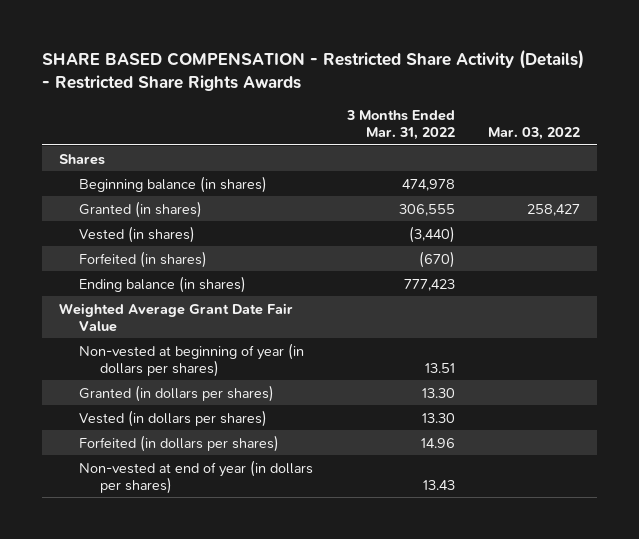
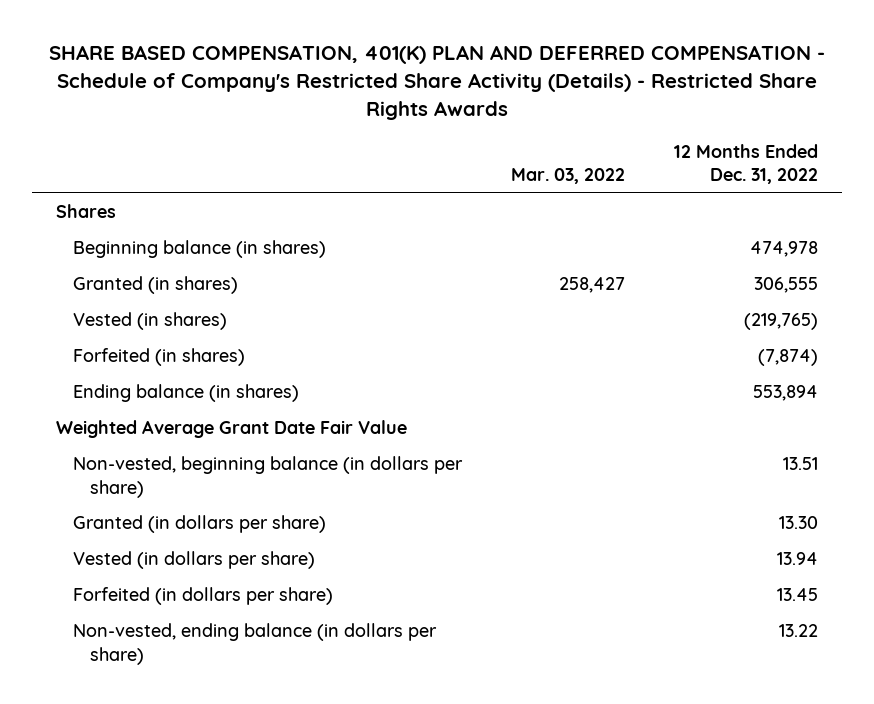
- SHARE BASED COMPENSATION - Restricted Share Activity (Details) - Restricted Share Rights Awards
+ SHARE BASED COMPENSATION, 401(K) PLAN AND DEFERRED COMPENSATION - Schedule of Company's Restricted Share Activity (Details) - Restricted Share Rights Awards
- | 3 Months Ended Mar. 31, 2022 | Mar. 03, 2022
+ | Mar. 03, 2022 | 12 Months Ended Dec. 31, 2022
- Non-vested at beginning of year (in dollars per shares) | 13.51 |
- Granted (in dollars per shares) | 13.30 |
- Vested (in dollars per shares) | 13.30 |
- Forfeited (in dollars per shares) | 14.96 |
- Non-vested at end of year (in dollars per shares) | 13.43 |
+ Non-vested, beginning balance (in dollars per share) | | 13.51
+ Granted (in dollars per share) | | 13.30
+ Vested (in dollars per share) | | 13.94
+ Forfeited (in dollars per share) | | 13.45
+ Non-vested, ending balance (in dollars per share) | | 13.22

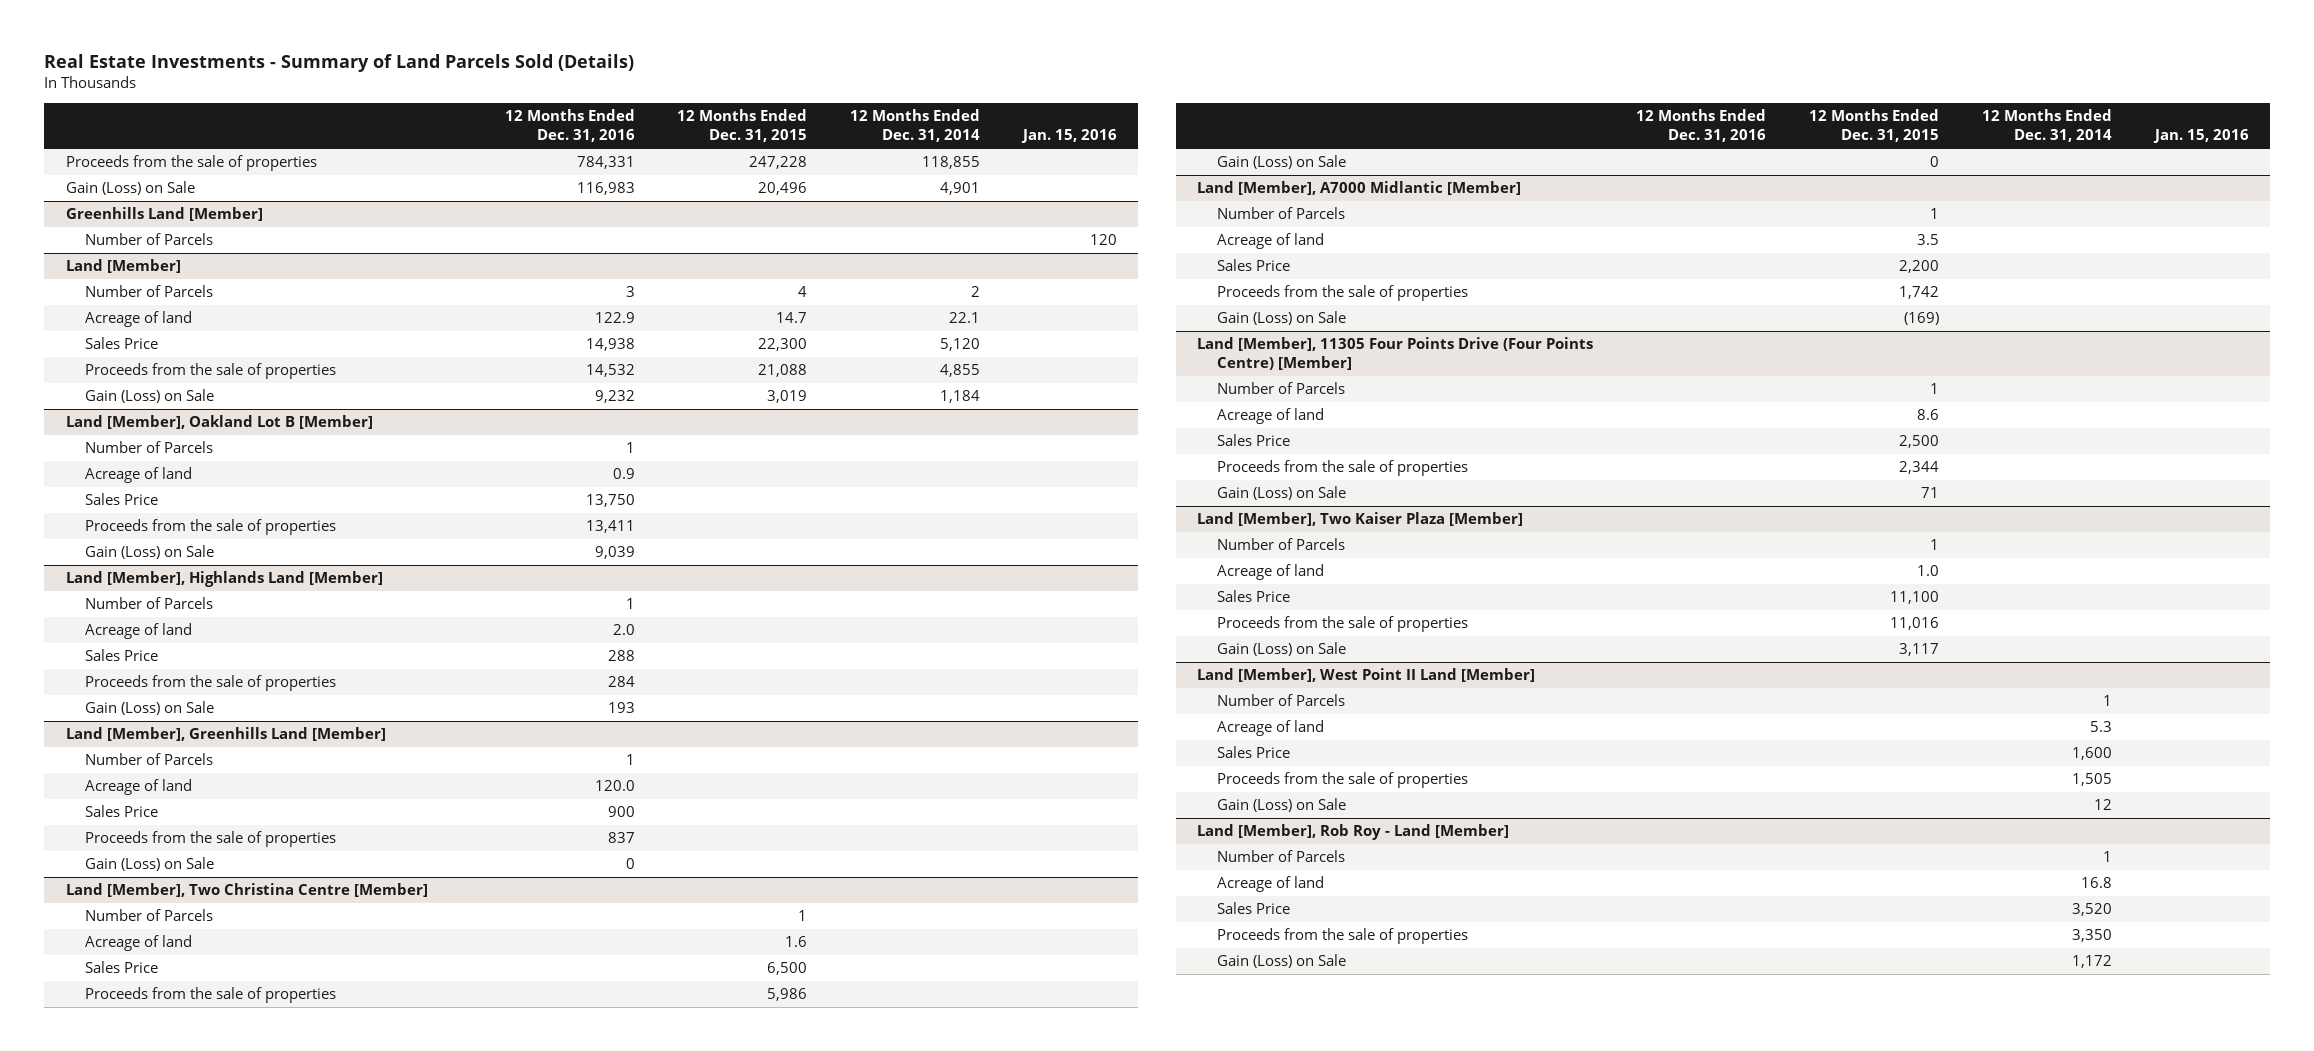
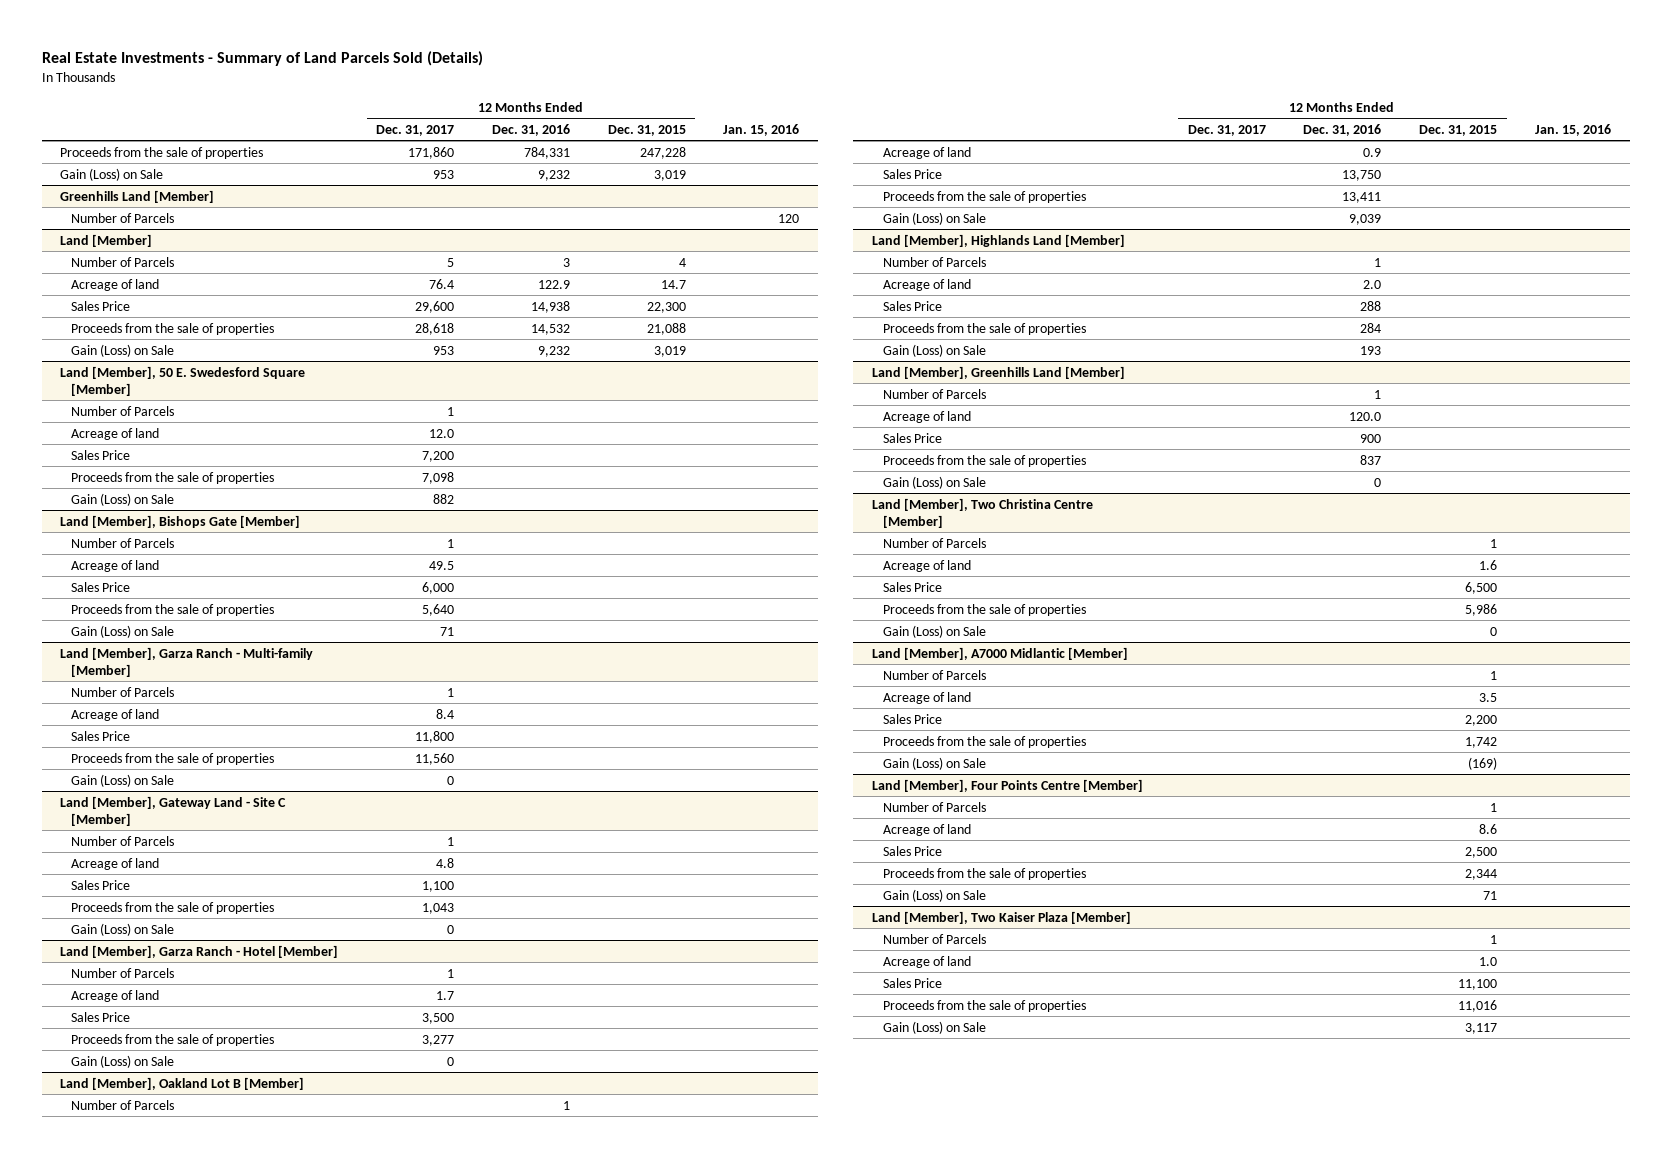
- | 12 Months Ended Dec. 31, 2016 | 12 Months Ended Dec. 31, 2015 | 12 Months Ended Dec. 31, 2014 | Jan. 15, 2016
+ | 12 Months Ended Dec. 31, 2017 | 12 Months Ended Dec. 31, 2016 | 12 Months Ended Dec. 31, 2015 | Jan. 15, 2016
- Gain (Loss) on Sale | 116,983 | 20,496 | 4,901 |
+ Gain (Loss) on Sale | 953 | 9,232 | 3,019 |
+ Land [Member], 50 E. Swedesford Square [Member]
+ Number of Parcels | 1 | | |
+ Acreage of land | 12.0 | | |
+ Sales Price | 7,200 | | |
+ Proceeds from the sale of properties | 7,098 | | |
+ Gain (Loss) on Sale | 882 | | |
+ Land [Member], Bishops Gate [Member]
+ Number of Parcels | 1 | | |
+ Acreage of land | 49.5 | | |
+ Sales Price | 6,000 | | |
+ Proceeds from the sale of properties | 5,640 | | |
+ Gain (Loss) on Sale | 71 | | |
+ Land [Member], Garza Ranch - Multi-family [Member]
+ Number of Parcels | 1 | | |
+ Acreage of land | 8.4 | | |
+ Sales Price | 11,800 | | |
+ Proceeds from the sale of properties | 11,560 | | |
+ Gain (Loss) on Sale | 0 | | |
+ Land [Member], Gateway Land - Site C [Member]
+ Number of Parcels | 1 | | |
+ Acreage of land | 4.8 | | |
+ Sales Price | 1,100 | | |
+ Proceeds from the sale of properties | 1,043 | | |
+ Gain (Loss) on Sale | 0 | | |
+ Land [Member], Garza Ranch - Hotel [Member]
+ Number of Parcels | 1 | | |
+ Acreage of land | 1.7 | | |
+ Sales Price | 3,500 | | |
+ Proceeds from the sale of properties | 3,277 | | |
+ Gain (Loss) on Sale | 0 | | |
- Land [Member], 11305 Four Points Drive (Four Points Centre) [Member]
+ Land [Member], Four Points Centre [Member]
- Land [Member], West Point II Land [Member]
- Number of Parcels | | | 1 |
- Acreage of land | | | 5.3 |
- Sales Price | | | 1,600 |
- Proceeds from the sale of properties | | | 1,505 |
- Gain (Loss) on Sale | | | 12 |
- Land [Member], Rob Roy - Land [Member]
- Number of Parcels | | | 1 |
- Acreage of land | | | 16.8 |
- Sales Price | | | 3,520 |
- Proceeds from the sale of properties | | | 3,350 |
- Gain (Loss) on Sale | | | 1,172 |

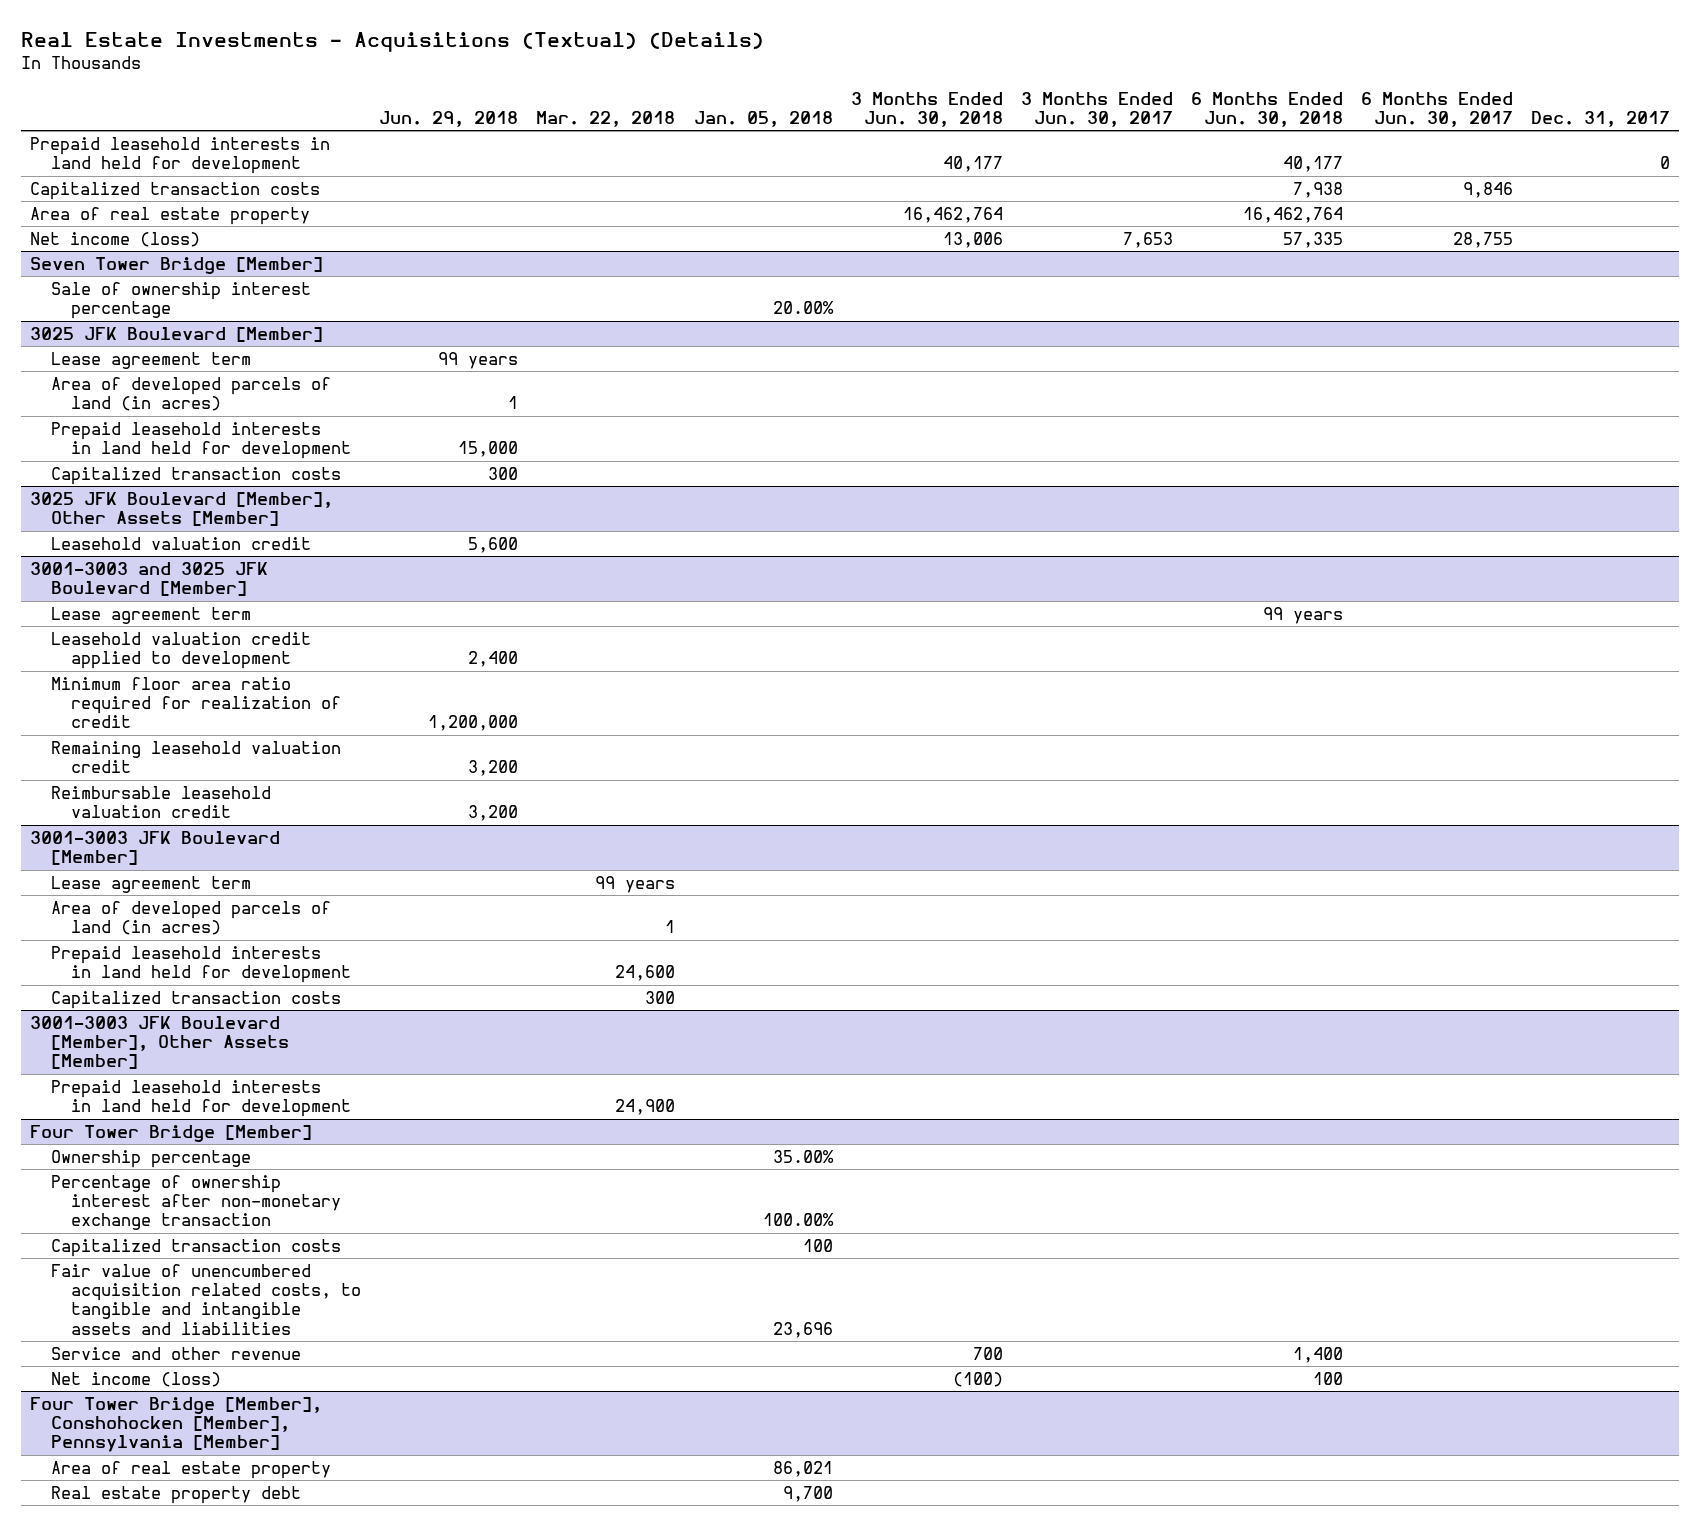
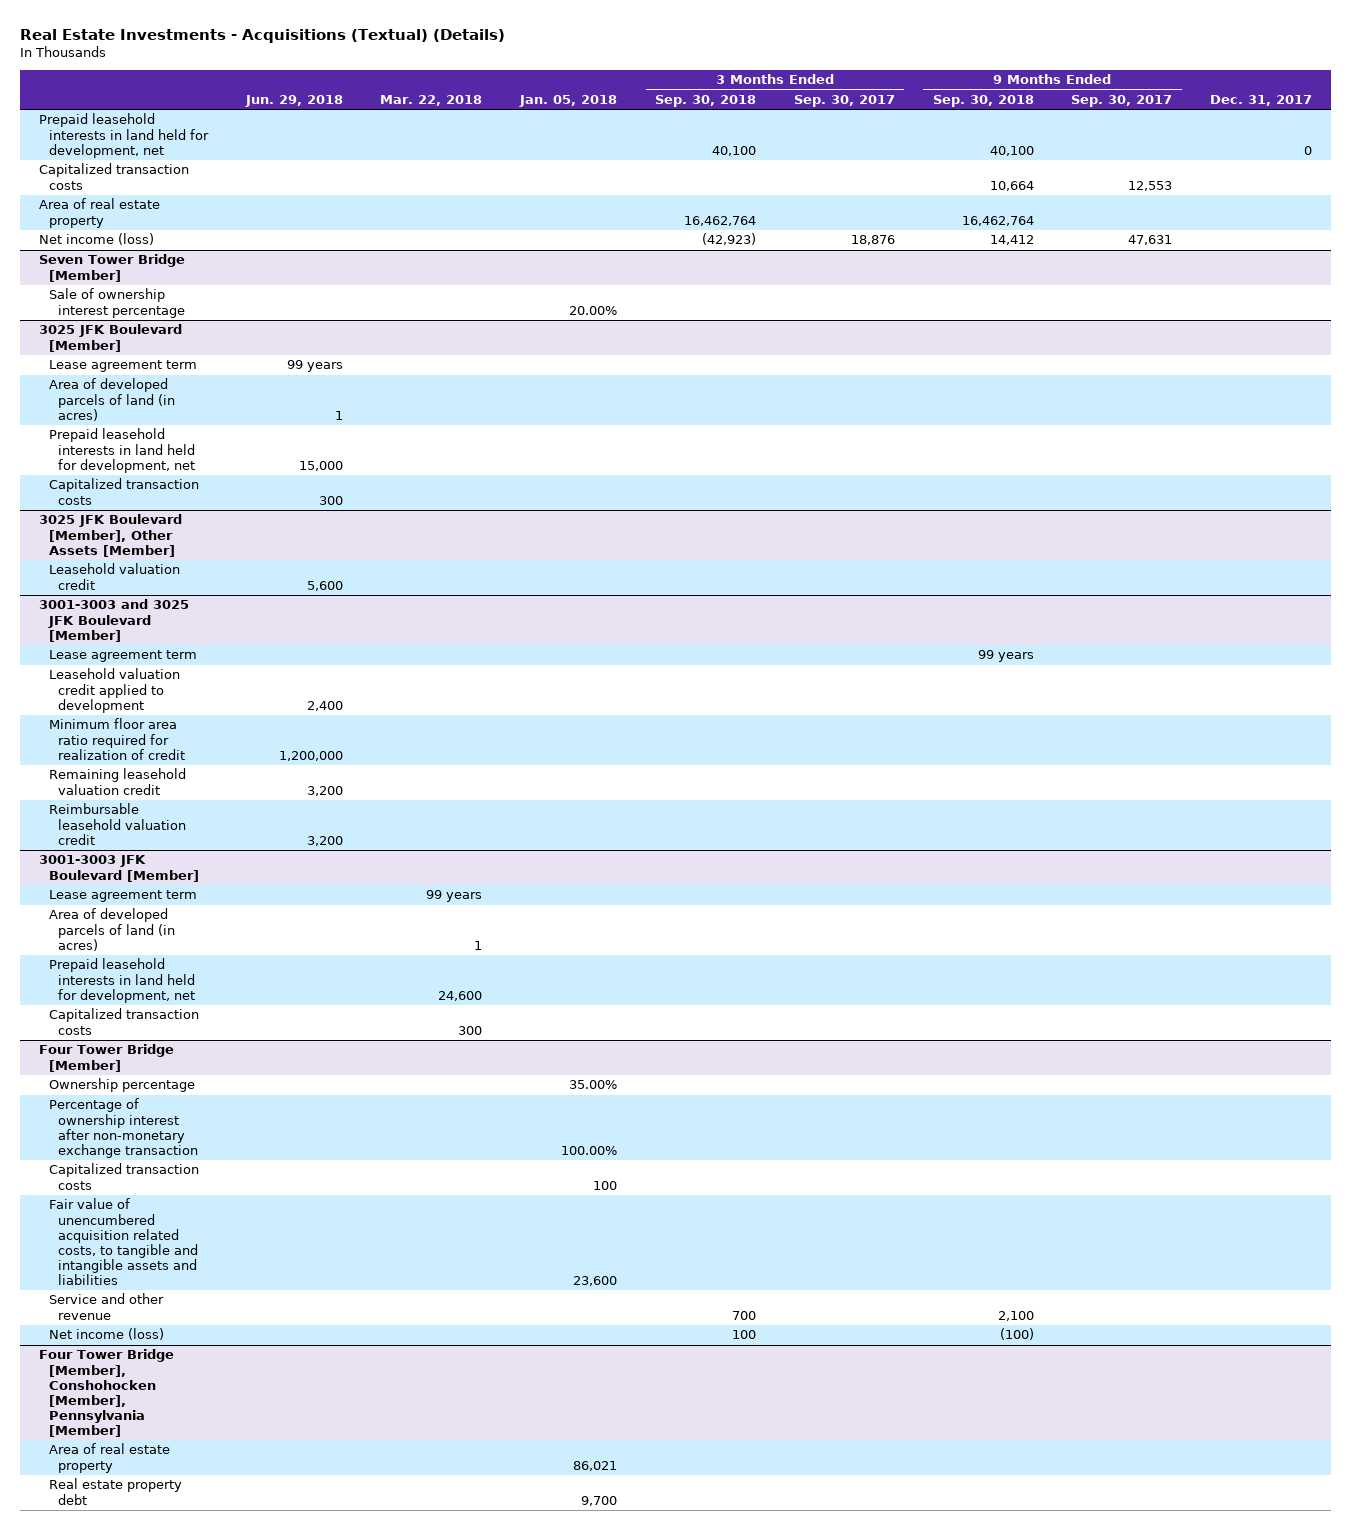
- | Jun. 29, 2018 | Mar. 22, 2018 | Jan. 05, 2018 | 3 Months Ended Jun. 30, 2018 | 3 Months Ended Jun. 30, 2017 | 6 Months Ended Jun. 30, 2018 | 6 Months Ended Jun. 30, 2017 | Dec. 31, 2017
+ | Jun. 29, 2018 | Mar. 22, 2018 | Jan. 05, 2018 | 3 Months Ended Sep. 30, 2018 | 3 Months Ended Sep. 30, 2017 | 9 Months Ended Sep. 30, 2018 | 9 Months Ended Sep. 30, 2017 | Dec. 31, 2017
- Prepaid leasehold interests in land held for development | | | | 40,177 | | 40,177 | | 0
+ Prepaid leasehold interests in land held for development, net | | | | 40,100 | | 40,100 | | 0
@ 3025 JFK Boulevard [Member]
- Prepaid leasehold interests in land held for development | 15,000 | | | | | | |
+ Prepaid leasehold interests in land held for development, net | 15,000 | | | | | | |
@ 3001-3003 JFK Boulevard [Member]
- Prepaid leasehold interests in land held for development | | 24,600 | | | | | |
+ Prepaid leasehold interests in land held for development, net | | 24,600 | | | | | |
- 3001-3003 JFK Boulevard [Member], Other Assets [Member]
- Prepaid leasehold interests in land held for development | | 24,900 | | | | | |
@ Four Tower Bridge [Member]
- Fair value of unencumbered acquisition related costs, to tangible and intangible assets and liabilities | | | 23,696 | | | | |
+ Fair value of unencumbered acquisition related costs, to tangible and intangible assets and liabilities | | | 23,600 | | | | |

